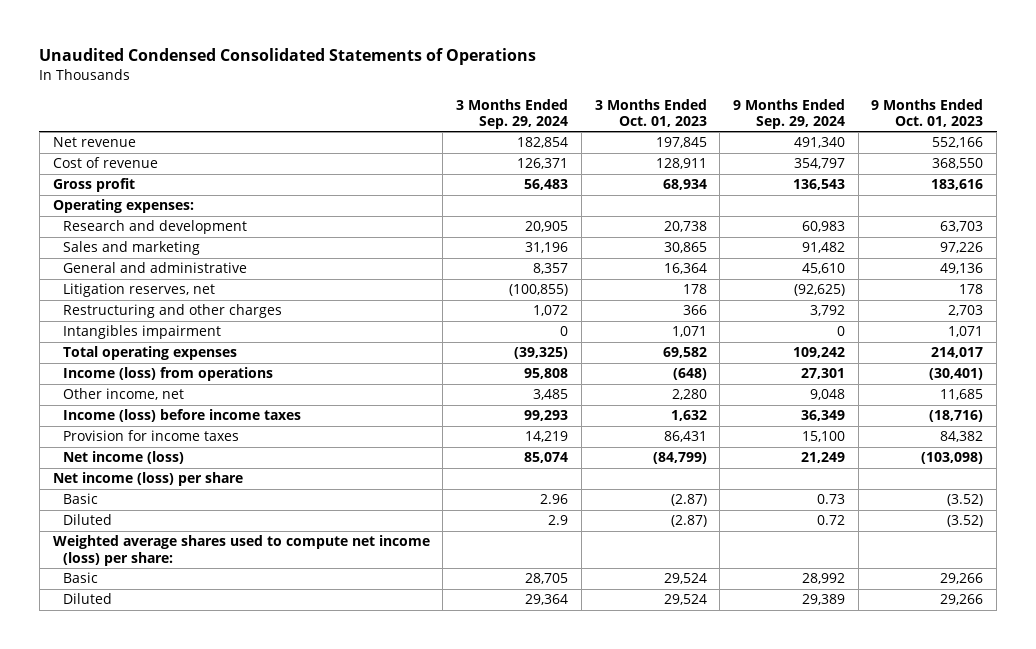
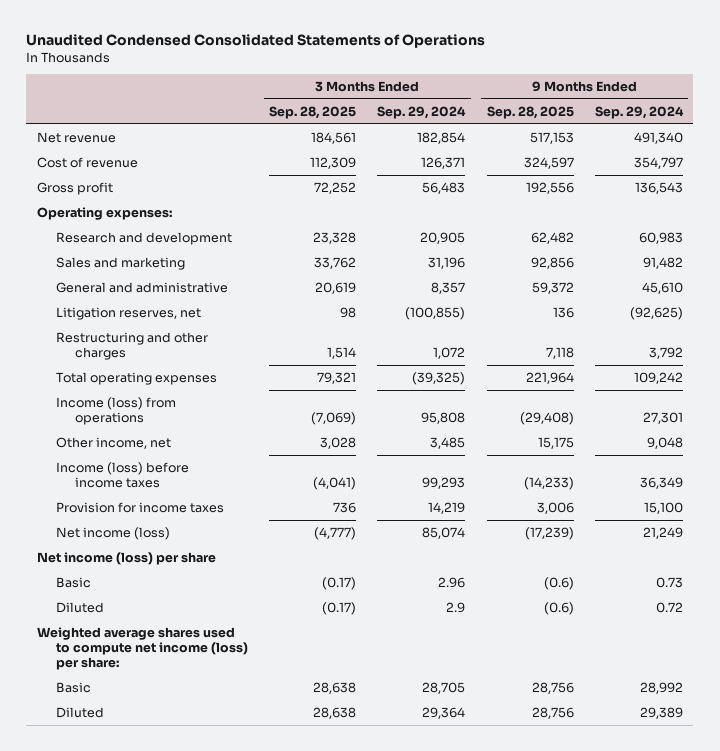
- | 3 Months Ended Sep. 29, 2024 | 3 Months Ended Oct. 01, 2023 | 9 Months Ended Sep. 29, 2024 | 9 Months Ended Oct. 01, 2023
+ | 3 Months Ended Sep. 28, 2025 | 3 Months Ended Sep. 29, 2024 | 9 Months Ended Sep. 28, 2025 | 9 Months Ended Sep. 29, 2024
- Intangibles impairment | 0 | 1,071 | 0 | 1,071

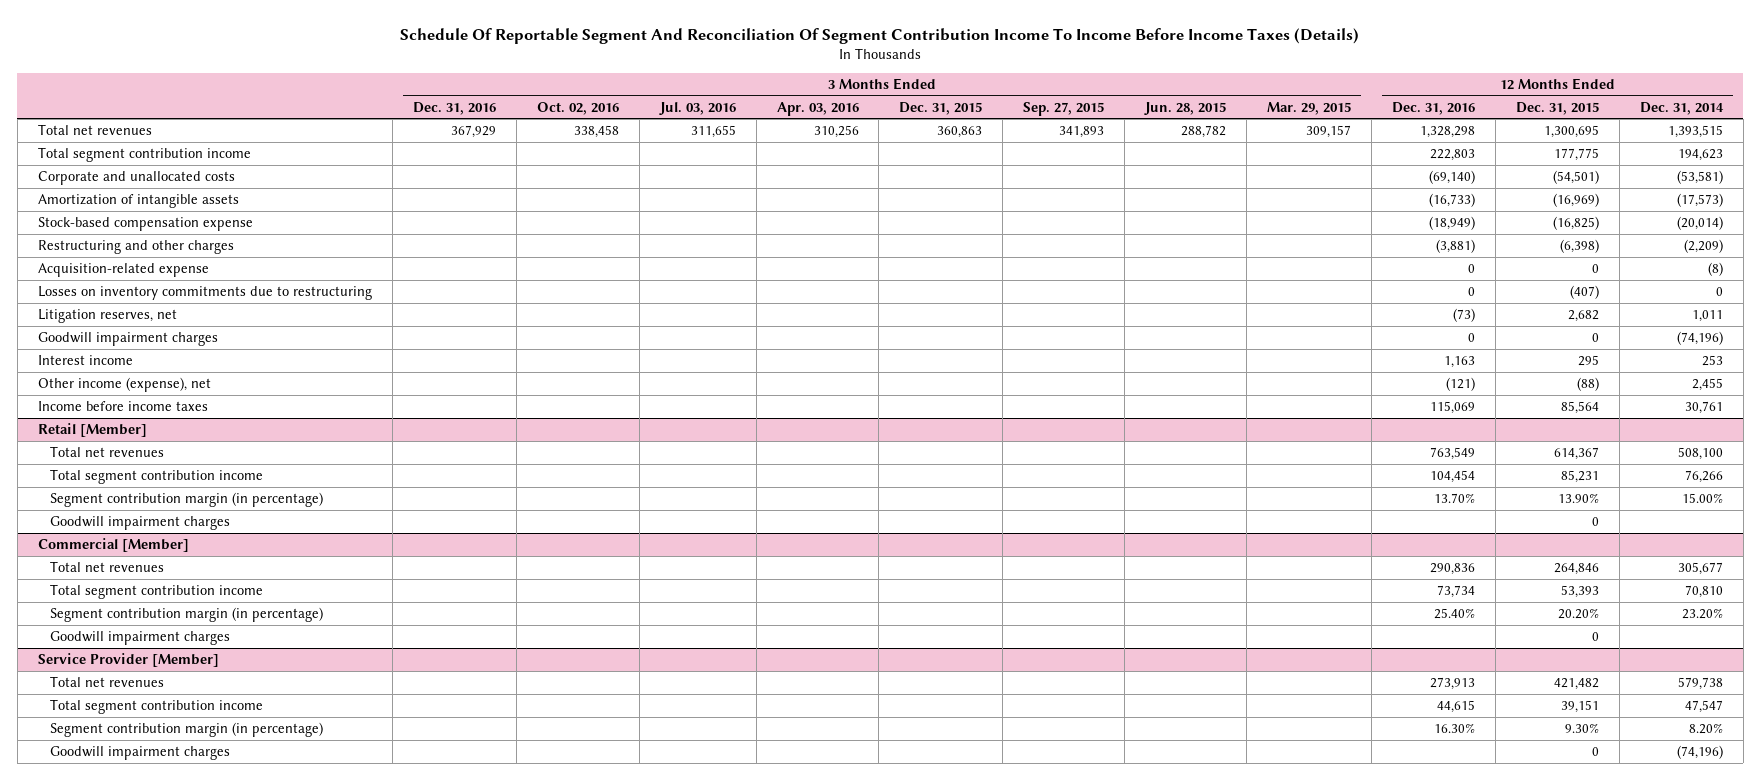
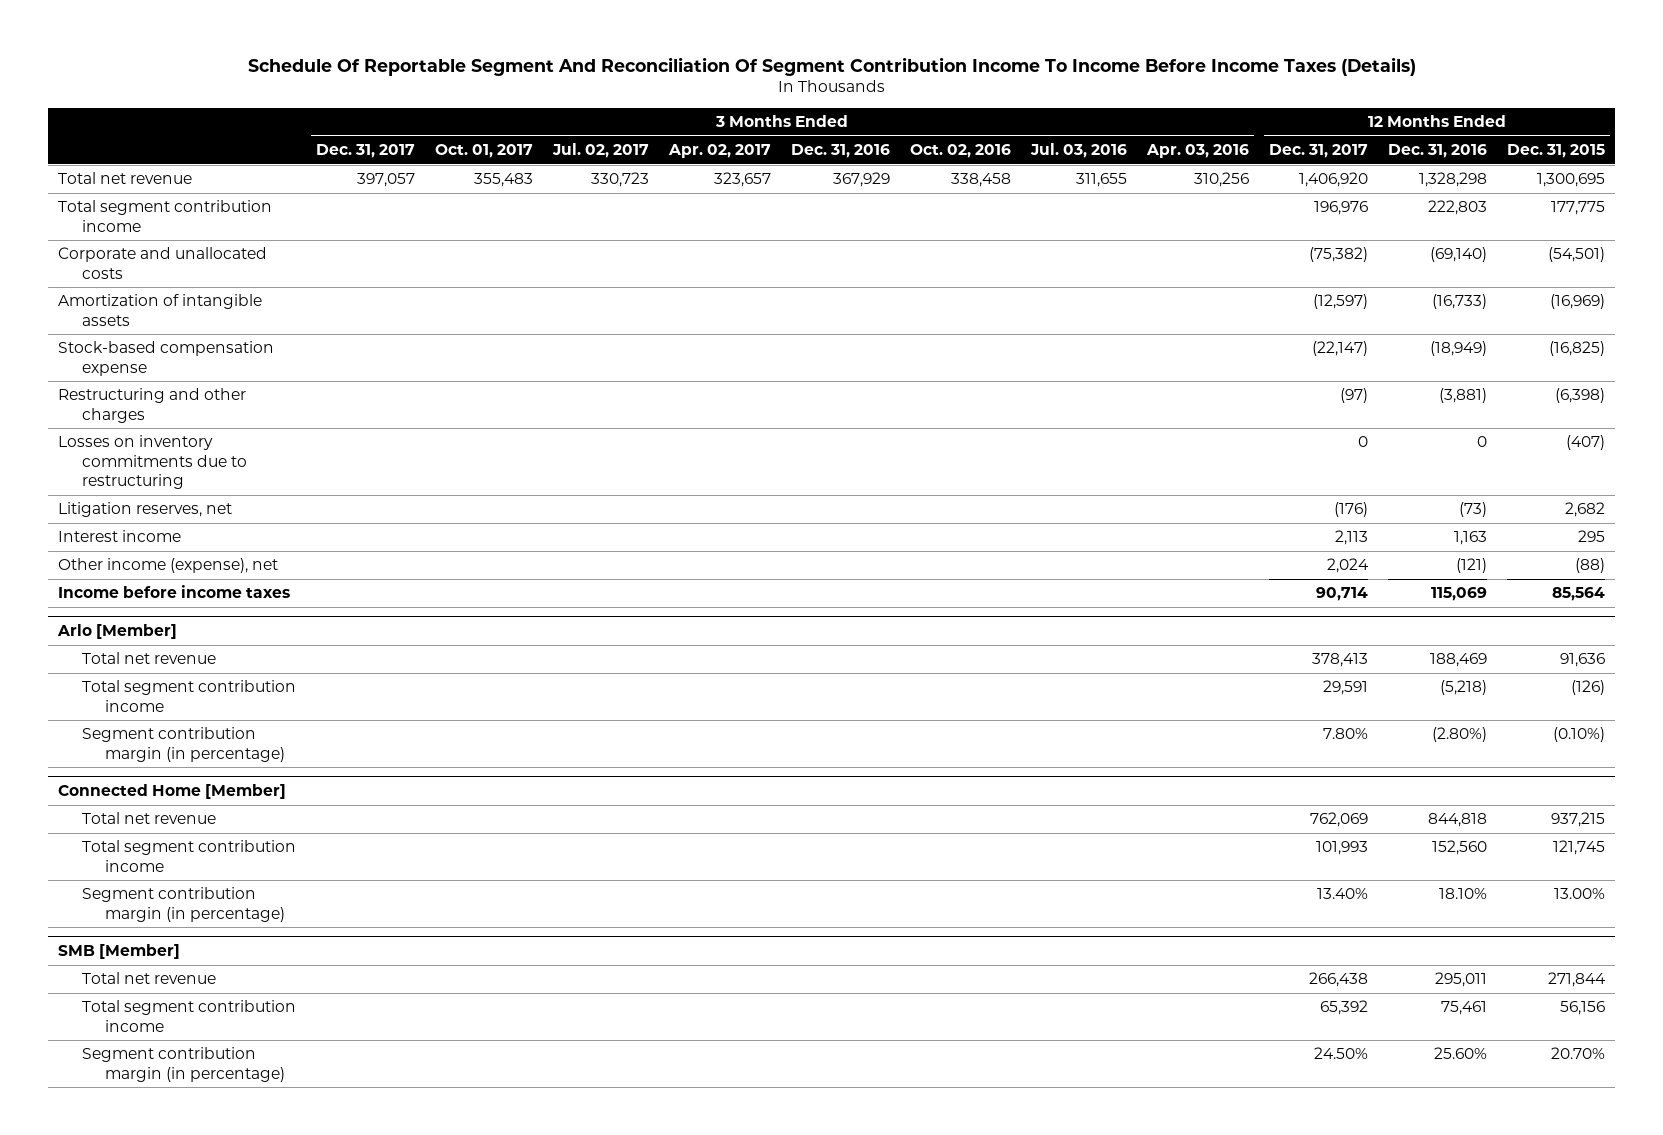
- | 3 Months Ended Dec. 31, 2016 | 3 Months Ended Oct. 02, 2016 | 3 Months Ended Jul. 03, 2016 | 3 Months Ended Apr. 03, 2016 | 3 Months Ended Dec. 31, 2015 | 3 Months Ended Sep. 27, 2015 | 3 Months Ended Jun. 28, 2015 | 3 Months Ended Mar. 29, 2015 | 12 Months Ended Dec. 31, 2016 | 12 Months Ended Dec. 31, 2015 | 12 Months Ended Dec. 31, 2014
+ | 3 Months Ended Dec. 31, 2017 | 3 Months Ended Oct. 01, 2017 | 3 Months Ended Jul. 02, 2017 | 3 Months Ended Apr. 02, 2017 | 3 Months Ended Dec. 31, 2016 | 3 Months Ended Oct. 02, 2016 | 3 Months Ended Jul. 03, 2016 | 3 Months Ended Apr. 03, 2016 | 12 Months Ended Dec. 31, 2017 | 12 Months Ended Dec. 31, 2016 | 12 Months Ended Dec. 31, 2015
- Total net revenues | 367,929 | 338,458 | 311,655 | 310,256 | 360,863 | 341,893 | 288,782 | 309,157 | 1,328,298 | 1,300,695 | 1,393,515
+ Total net revenue | 397,057 | 355,483 | 330,723 | 323,657 | 367,929 | 338,458 | 311,655 | 310,256 | 1,406,920 | 1,328,298 | 1,300,695
- Acquisition-related expense | | | | | | | | | 0 | 0 | (8)
- Goodwill impairment charges | | | | | | | | | 0 | 0 | (74,196)
- Retail [Member]
- Total net revenues | | | | | | | | | 763,549 | 614,367 | 508,100
- Total segment contribution income | | | | | | | | | 104,454 | 85,231 | 76,266
- Segment contribution margin (in percentage) | | | | | | | | | 13.70% | 13.90% | 15.00%
- Goodwill impairment charges | | | | | | | | | | 0 |
- Commercial [Member]
- Total net revenues | | | | | | | | | 290,836 | 264,846 | 305,677
- Total segment contribution income | | | | | | | | | 73,734 | 53,393 | 70,810
- Segment contribution margin (in percentage) | | | | | | | | | 25.40% | 20.20% | 23.20%
- Goodwill impairment charges | | | | | | | | | | 0 |
- Service Provider [Member]
- Total net revenues | | | | | | | | | 273,913 | 421,482 | 579,738
- Total segment contribution income | | | | | | | | | 44,615 | 39,151 | 47,547
- Segment contribution margin (in percentage) | | | | | | | | | 16.30% | 9.30% | 8.20%
- Goodwill impairment charges | | | | | | | | | | 0 | (74,196)
+ Arlo [Member]
+ Total net revenue | | | | | | | | | 378,413 | 188,469 | 91,636
+ Total segment contribution income | | | | | | | | | 29,591 | (5,218) | (126)
+ Segment contribution margin (in percentage) | | | | | | | | | 7.80% | (2.80%) | (0.10%)
+ Connected Home [Member]
+ Total net revenue | | | | | | | | | 762,069 | 844,818 | 937,215
+ Total segment contribution income | | | | | | | | | 101,993 | 152,560 | 121,745
+ Segment contribution margin (in percentage) | | | | | | | | | 13.40% | 18.10% | 13.00%
+ SMB [Member]
+ Total net revenue | | | | | | | | | 266,438 | 295,011 | 271,844
+ Total segment contribution income | | | | | | | | | 65,392 | 75,461 | 56,156
+ Segment contribution margin (in percentage) | | | | | | | | | 24.50% | 25.60% | 20.70%

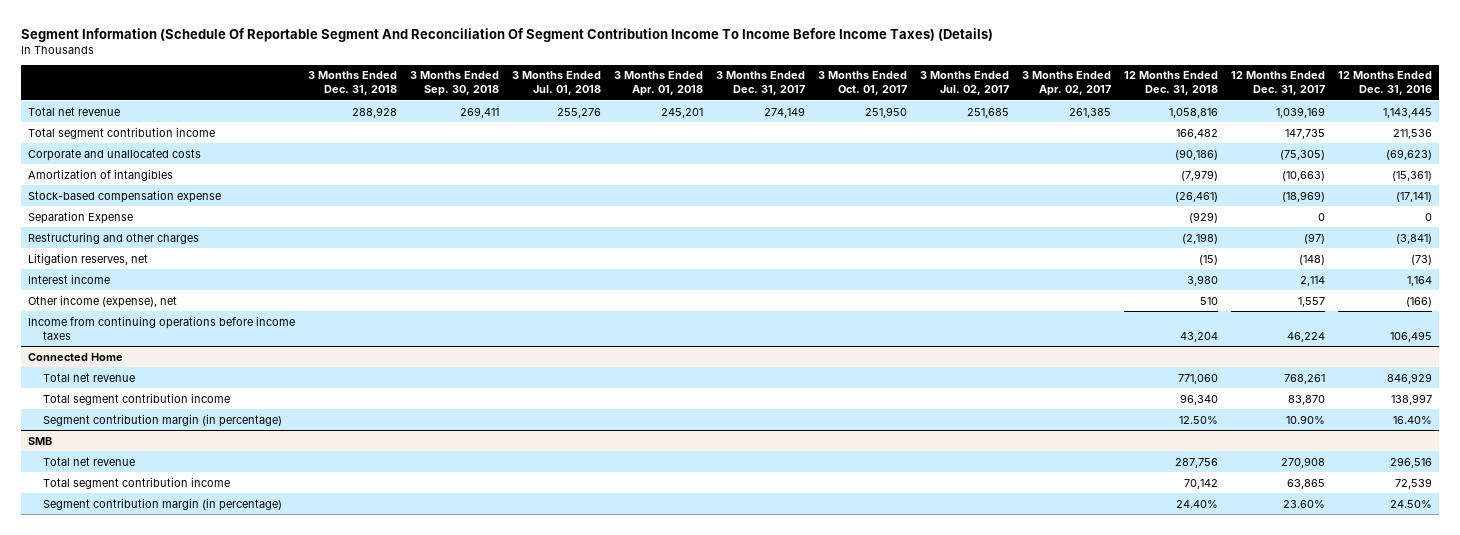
- Schedule Of Reportable Segment And Reconciliation Of Segment Contribution Income To Income Before Income Taxes (Details)
+ Segment Information (Schedule Of Reportable Segment And Reconciliation Of Segment Contribution Income To Income Before Income Taxes) (Details)
- | 3 Months Ended Dec. 31, 2017 | 3 Months Ended Oct. 01, 2017 | 3 Months Ended Jul. 02, 2017 | 3 Months Ended Apr. 02, 2017 | 3 Months Ended Dec. 31, 2016 | 3 Months Ended Oct. 02, 2016 | 3 Months Ended Jul. 03, 2016 | 3 Months Ended Apr. 03, 2016 | 12 Months Ended Dec. 31, 2017 | 12 Months Ended Dec. 31, 2016 | 12 Months Ended Dec. 31, 2015
+ | 3 Months Ended Dec. 31, 2018 | 3 Months Ended Sep. 30, 2018 | 3 Months Ended Jul. 01, 2018 | 3 Months Ended Apr. 01, 2018 | 3 Months Ended Dec. 31, 2017 | 3 Months Ended Oct. 01, 2017 | 3 Months Ended Jul. 02, 2017 | 3 Months Ended Apr. 02, 2017 | 12 Months Ended Dec. 31, 2018 | 12 Months Ended Dec. 31, 2017 | 12 Months Ended Dec. 31, 2016
- Total net revenue | 397,057 | 355,483 | 330,723 | 323,657 | 367,929 | 338,458 | 311,655 | 310,256 | 1,406,920 | 1,328,298 | 1,300,695
- Total segment contribution income | | | | | | | | | 196,976 | 222,803 | 177,775
- Corporate and unallocated costs | | | | | | | | | (75,382) | (69,140) | (54,501)
- Amortization of intangible assets | | | | | | | | | (12,597) | (16,733) | (16,969)
- Stock-based compensation expense | | | | | | | | | (22,147) | (18,949) | (16,825)
- Restructuring and other charges | | | | | | | | | (97) | (3,881) | (6,398)
- Losses on inventory commitments due to restructuring | | | | | | | | | 0 | 0 | (407)
- Litigation reserves, net | | | | | | | | | (176) | (73) | 2,682
- Interest income | | | | | | | | | 2,113 | 1,163 | 295
- Other income (expense), net | | | | | | | | | 2,024 | (121) | (88)
- Income before income taxes | | | | | | | | | 90,714 | 115,069 | 85,564
- Arlo [Member]
- Total net revenue | | | | | | | | | 378,413 | 188,469 | 91,636
- Total segment contribution income | | | | | | | | | 29,591 | (5,218) | (126)
- Segment contribution margin (in percentage) | | | | | | | | | 7.80% | (2.80%) | (0.10%)
- Connected Home [Member]
- Total net revenue | | | | | | | | | 762,069 | 844,818 | 937,215
- Total segment contribution income | | | | | | | | | 101,993 | 152,560 | 121,745
- Segment contribution margin (in percentage) | | | | | | | | | 13.40% | 18.10% | 13.00%
- SMB [Member]
- Total net revenue | | | | | | | | | 266,438 | 295,011 | 271,844
- Total segment contribution income | | | | | | | | | 65,392 | 75,461 | 56,156
- Segment contribution margin (in percentage) | | | | | | | | | 24.50% | 25.60% | 20.70%
+ Total net revenue | 288,928 | 269,411 | 255,276 | 245,201 | 274,149 | 251,950 | 251,685 | 261,385 | 1,058,816 | 1,039,169 | 1,143,445
+ Total segment contribution income | | | | | | | | | 166,482 | 147,735 | 211,536
+ Corporate and unallocated costs | | | | | | | | | (90,186) | (75,305) | (69,623)
+ Amortization of intangibles | | | | | | | | | (7,979) | (10,663) | (15,361)
+ Stock-based compensation expense | | | | | | | | | (26,461) | (18,969) | (17,141)
+ Separation Expense | | | | | | | | | (929) | 0 | 0
+ Restructuring and other charges | | | | | | | | | (2,198) | (97) | (3,841)
+ Litigation reserves, net | | | | | | | | | (15) | (148) | (73)
+ Interest income | | | | | | | | | 3,980 | 2,114 | 1,164
+ Other income (expense), net | | | | | | | | | 510 | 1,557 | (166)
+ Income from continuing operations before income taxes | | | | | | | | | 43,204 | 46,224 | 106,495
+ Connected Home
+ Total net revenue | | | | | | | | | 771,060 | 768,261 | 846,929
+ Total segment contribution income | | | | | | | | | 96,340 | 83,870 | 138,997
+ Segment contribution margin (in percentage) | | | | | | | | | 12.50% | 10.90% | 16.40%
+ SMB
+ Total net revenue | | | | | | | | | 287,756 | 270,908 | 296,516
+ Total segment contribution income | | | | | | | | | 70,142 | 63,865 | 72,539
+ Segment contribution margin (in percentage) | | | | | | | | | 24.40% | 23.60% | 24.50%

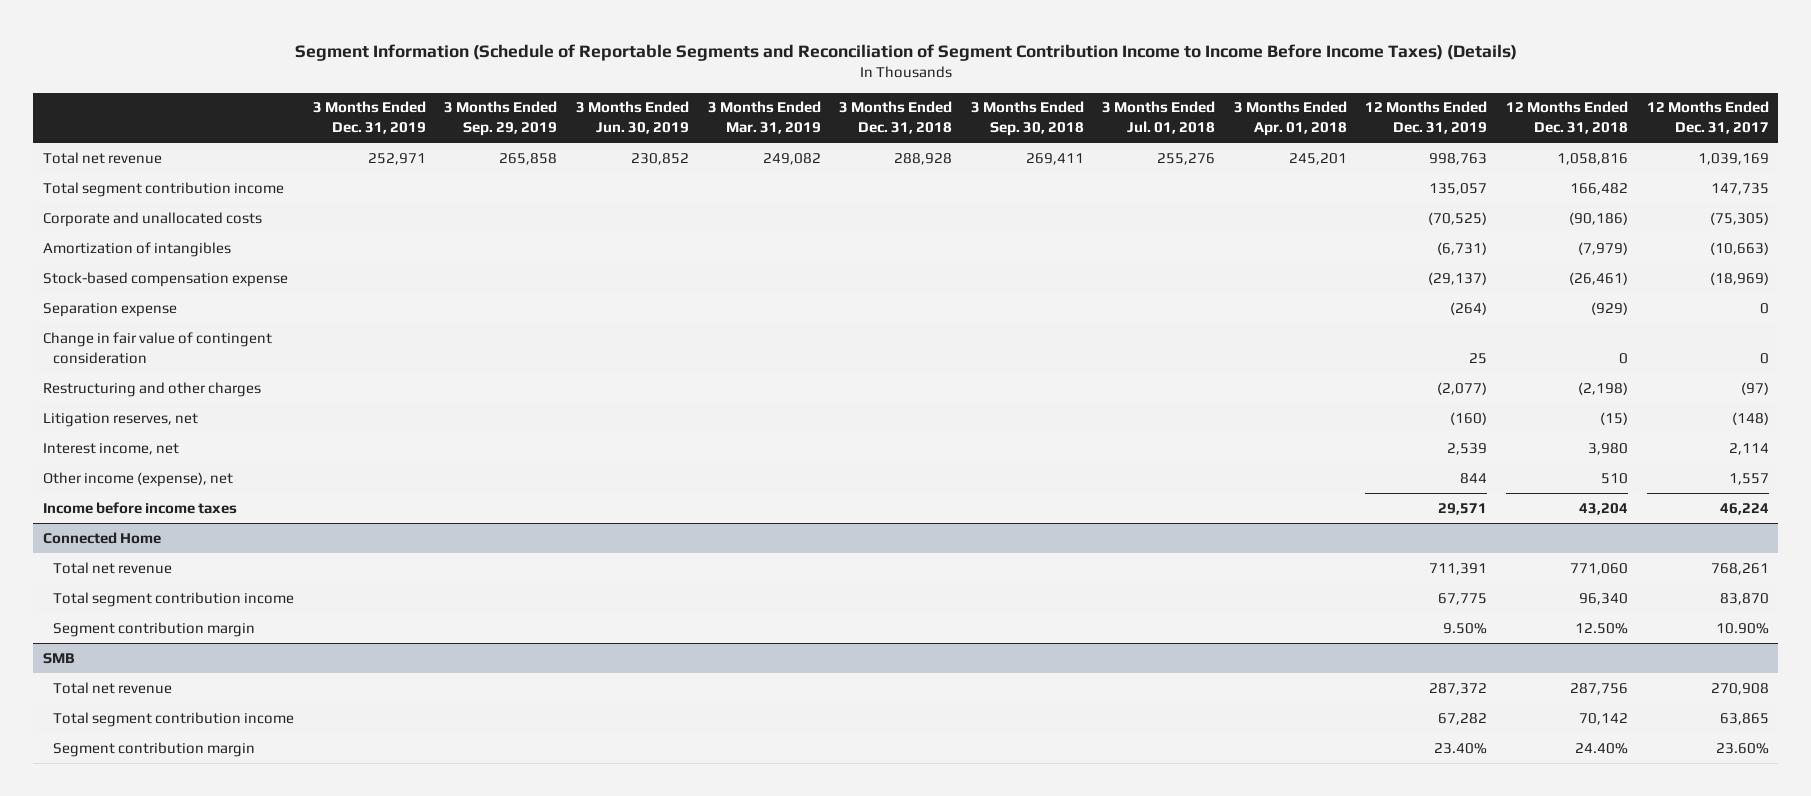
- Segment Information (Schedule Of Reportable Segment And Reconciliation Of Segment Contribution Income To Income Before Income Taxes) (Details)
+ Segment Information (Schedule of Reportable Segments and Reconciliation of Segment Contribution Income to Income Before Income Taxes) (Details)
- | 3 Months Ended Dec. 31, 2018 | 3 Months Ended Sep. 30, 2018 | 3 Months Ended Jul. 01, 2018 | 3 Months Ended Apr. 01, 2018 | 3 Months Ended Dec. 31, 2017 | 3 Months Ended Oct. 01, 2017 | 3 Months Ended Jul. 02, 2017 | 3 Months Ended Apr. 02, 2017 | 12 Months Ended Dec. 31, 2018 | 12 Months Ended Dec. 31, 2017 | 12 Months Ended Dec. 31, 2016
+ | 3 Months Ended Dec. 31, 2019 | 3 Months Ended Sep. 29, 2019 | 3 Months Ended Jun. 30, 2019 | 3 Months Ended Mar. 31, 2019 | 3 Months Ended Dec. 31, 2018 | 3 Months Ended Sep. 30, 2018 | 3 Months Ended Jul. 01, 2018 | 3 Months Ended Apr. 01, 2018 | 12 Months Ended Dec. 31, 2019 | 12 Months Ended Dec. 31, 2018 | 12 Months Ended Dec. 31, 2017
- Separation Expense | | | | | | | | | (929) | 0 | 0
+ Separation expense | | | | | | | | | (264) | (929) | 0
+ Change in fair value of contingent consideration | | | | | | | | | 25 | 0 | 0
- Interest income | | | | | | | | | 3,980 | 2,114 | 1,164
+ Interest income, net | | | | | | | | | 2,539 | 3,980 | 2,114
- Income from continuing operations before income taxes | | | | | | | | | 43,204 | 46,224 | 106,495
+ Income before income taxes | | | | | | | | | 29,571 | 43,204 | 46,224
@ Connected Home
- Segment contribution margin (in percentage) | | | | | | | | | 12.50% | 10.90% | 16.40%
+ Segment contribution margin | | | | | | | | | 9.50% | 12.50% | 10.90%
@ SMB
- Segment contribution margin (in percentage) | | | | | | | | | 24.40% | 23.60% | 24.50%
+ Segment contribution margin | | | | | | | | | 23.40% | 24.40% | 23.60%

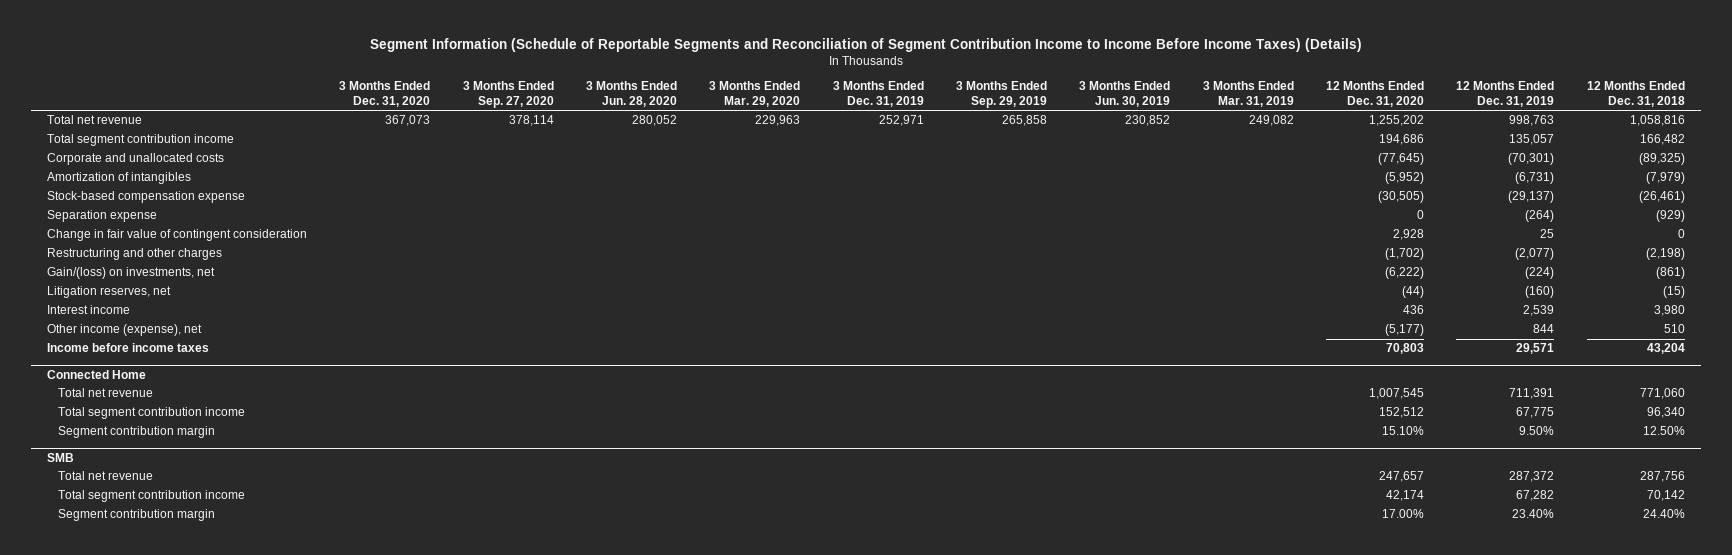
- | 3 Months Ended Dec. 31, 2019 | 3 Months Ended Sep. 29, 2019 | 3 Months Ended Jun. 30, 2019 | 3 Months Ended Mar. 31, 2019 | 3 Months Ended Dec. 31, 2018 | 3 Months Ended Sep. 30, 2018 | 3 Months Ended Jul. 01, 2018 | 3 Months Ended Apr. 01, 2018 | 12 Months Ended Dec. 31, 2019 | 12 Months Ended Dec. 31, 2018 | 12 Months Ended Dec. 31, 2017
+ | 3 Months Ended Dec. 31, 2020 | 3 Months Ended Sep. 27, 2020 | 3 Months Ended Jun. 28, 2020 | 3 Months Ended Mar. 29, 2020 | 3 Months Ended Dec. 31, 2019 | 3 Months Ended Sep. 29, 2019 | 3 Months Ended Jun. 30, 2019 | 3 Months Ended Mar. 31, 2019 | 12 Months Ended Dec. 31, 2020 | 12 Months Ended Dec. 31, 2019 | 12 Months Ended Dec. 31, 2018
- Corporate and unallocated costs | | | | | | | | | (70,525) | (90,186) | (75,305)
+ Corporate and unallocated costs | | | | | | | | | (77,645) | (70,301) | (89,325)
+ Gain/(loss) on investments, net | | | | | | | | | (6,222) | (224) | (861)
- Interest income, net | | | | | | | | | 2,539 | 3,980 | 2,114
+ Interest income | | | | | | | | | 436 | 2,539 | 3,980

